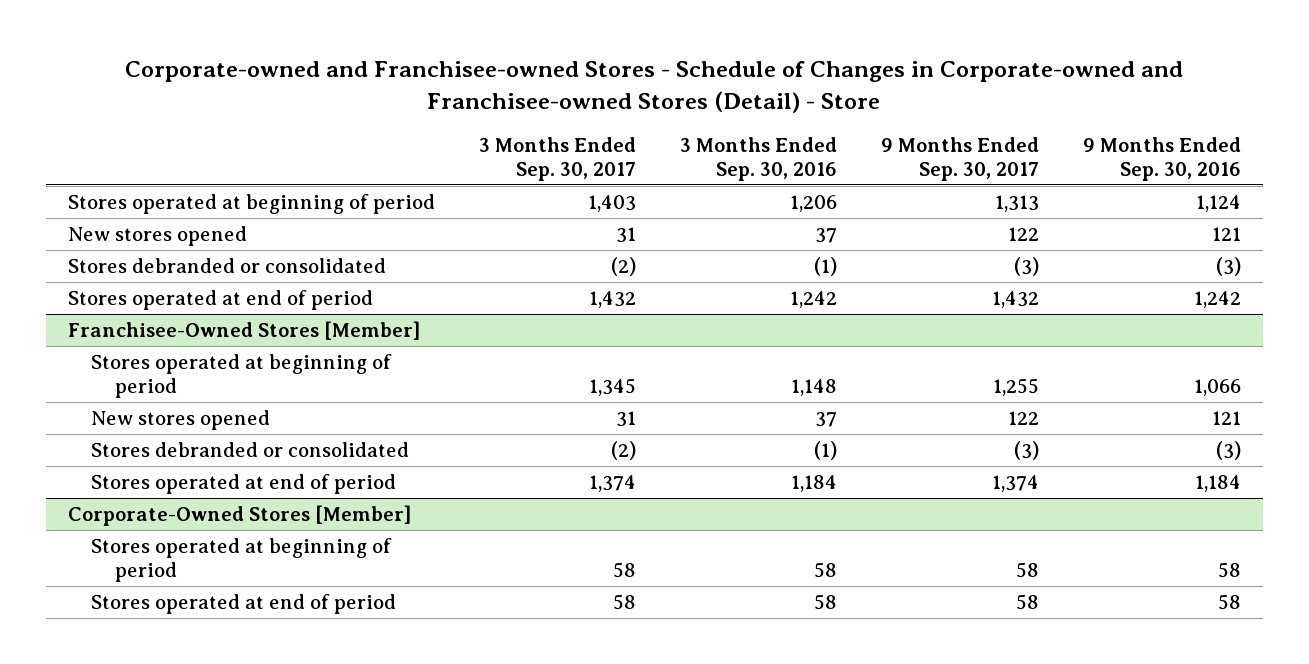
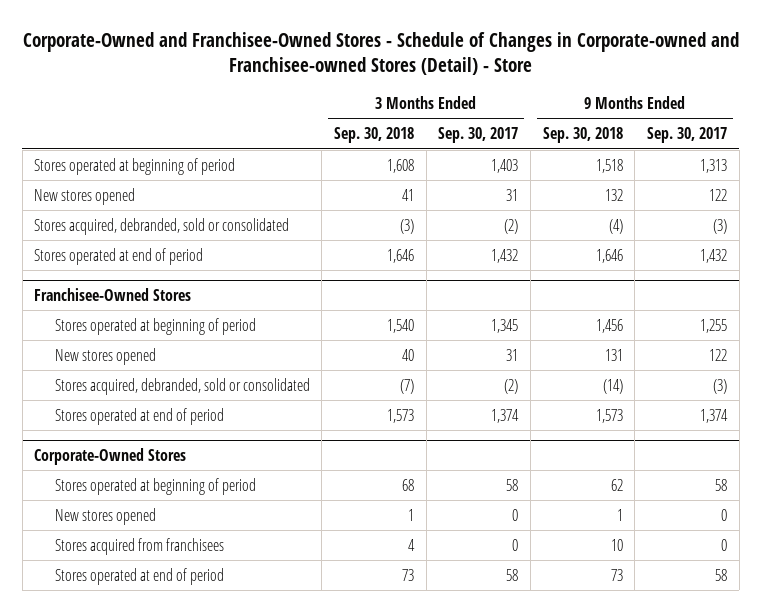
- Corporate-owned and Franchisee-owned Stores - Schedule of Changes in Corporate-owned and Franchisee-owned Stores (Detail) - Store
+ Corporate-Owned and Franchisee-Owned Stores - Schedule of Changes in Corporate-owned and Franchisee-owned Stores (Detail) - Store
- | 3 Months Ended Sep. 30, 2017 | 3 Months Ended Sep. 30, 2016 | 9 Months Ended Sep. 30, 2017 | 9 Months Ended Sep. 30, 2016
+ | 3 Months Ended Sep. 30, 2018 | 3 Months Ended Sep. 30, 2017 | 9 Months Ended Sep. 30, 2018 | 9 Months Ended Sep. 30, 2017
- Stores debranded or consolidated | (2) | (1) | (3) | (3)
+ Stores acquired, debranded, sold or consolidated | (3) | (2) | (4) | (3)
- Franchisee-Owned Stores [Member]
+ Franchisee-Owned Stores
- Stores debranded or consolidated | (2) | (1) | (3) | (3)
+ Stores acquired, debranded, sold or consolidated | (7) | (2) | (14) | (3)
- Corporate-Owned Stores [Member]
+ Corporate-Owned Stores
+ New stores opened | 1 | 0 | 1 | 0
+ Stores acquired from franchisees | 4 | 0 | 10 | 0

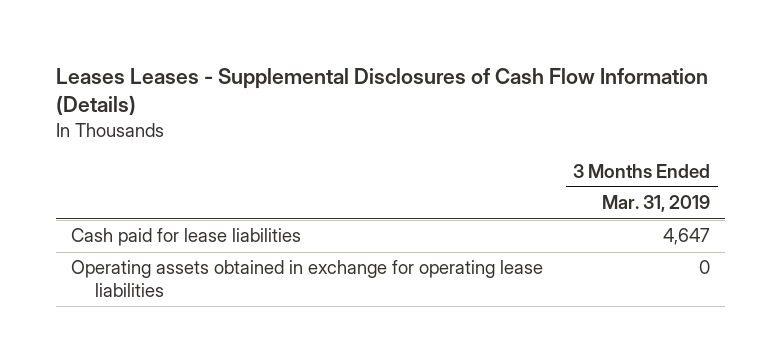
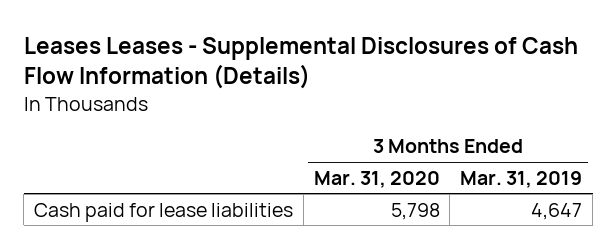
- | 3 Months Ended Mar. 31, 2019
+ | 3 Months Ended Mar. 31, 2020 | 3 Months Ended Mar. 31, 2019
- Operating assets obtained in exchange for operating lease liabilities | 0

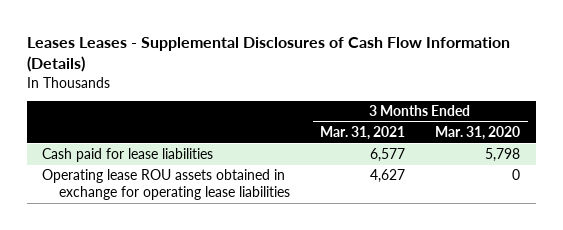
- | 3 Months Ended Mar. 31, 2020 | 3 Months Ended Mar. 31, 2019
+ | 3 Months Ended Mar. 31, 2021 | 3 Months Ended Mar. 31, 2020
+ Operating lease ROU assets obtained in exchange for operating lease liabilities | 4,627 | 0

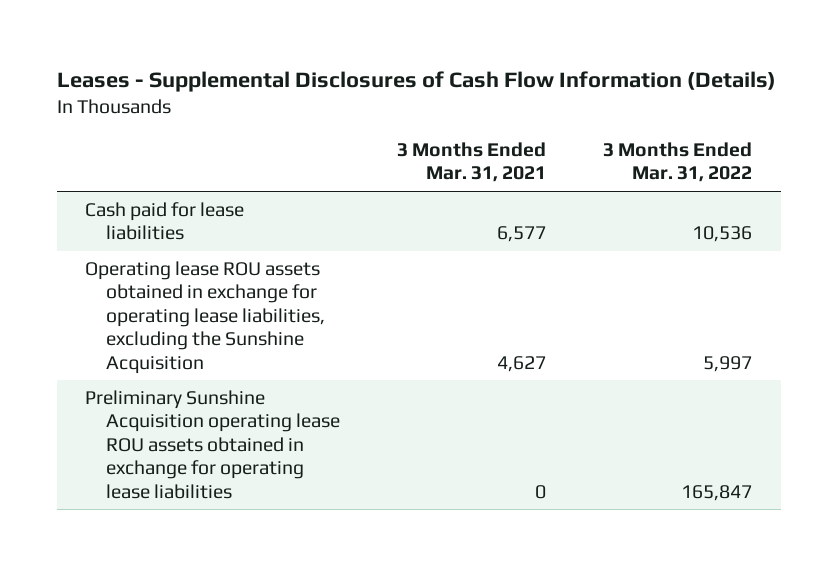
- Leases Leases - Supplemental Disclosures of Cash Flow Information (Details)
+ Leases - Supplemental Disclosures of Cash Flow Information (Details)
- | 3 Months Ended Mar. 31, 2021 | 3 Months Ended Mar. 31, 2020
+ | 3 Months Ended Mar. 31, 2021 | 3 Months Ended Mar. 31, 2022
- Operating lease ROU assets obtained in exchange for operating lease liabilities | 4,627 | 0
+ Operating lease ROU assets obtained in exchange for operating lease liabilities, excluding the Sunshine Acquisition | 4,627 | 5,997
+ Preliminary Sunshine Acquisition operating lease ROU assets obtained in exchange for operating lease liabilities | 0 | 165,847

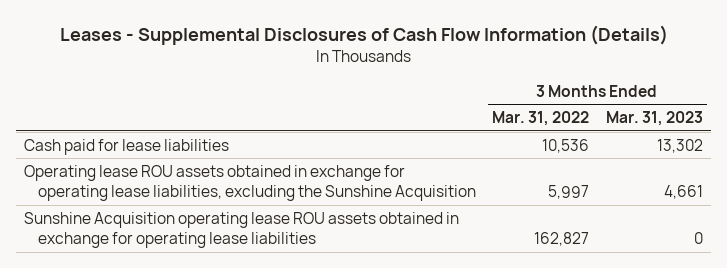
- | 3 Months Ended Mar. 31, 2021 | 3 Months Ended Mar. 31, 2022
+ | 3 Months Ended Mar. 31, 2022 | 3 Months Ended Mar. 31, 2023
- Preliminary Sunshine Acquisition operating lease ROU assets obtained in exchange for operating lease liabilities | 0 | 165,847
+ Sunshine Acquisition operating lease ROU assets obtained in exchange for operating lease liabilities | 162,827 | 0

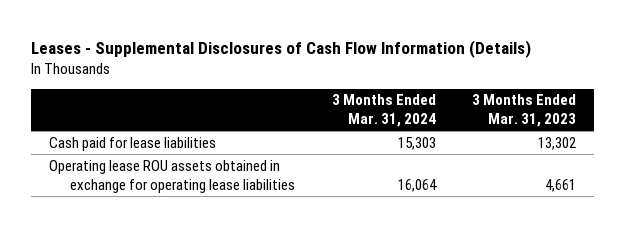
- | 3 Months Ended Mar. 31, 2022 | 3 Months Ended Mar. 31, 2023
+ | 3 Months Ended Mar. 31, 2024 | 3 Months Ended Mar. 31, 2023
- Operating lease ROU assets obtained in exchange for operating lease liabilities, excluding the Sunshine Acquisition | 5,997 | 4,661
- Sunshine Acquisition operating lease ROU assets obtained in exchange for operating lease liabilities | 162,827 | 0
+ Operating lease ROU assets obtained in exchange for operating lease liabilities | 16,064 | 4,661

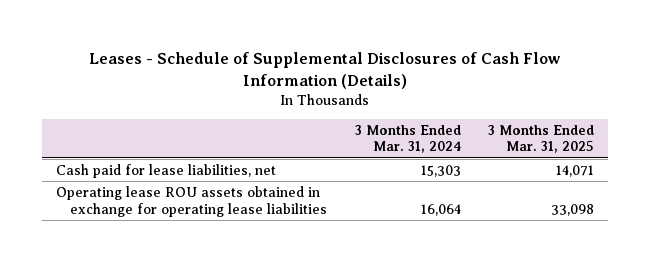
- Leases - Supplemental Disclosures of Cash Flow Information (Details)
+ Leases - Schedule of Supplemental Disclosures of Cash Flow Information (Details)
- | 3 Months Ended Mar. 31, 2024 | 3 Months Ended Mar. 31, 2023
+ | 3 Months Ended Mar. 31, 2024 | 3 Months Ended Mar. 31, 2025
- Cash paid for lease liabilities | 15,303 | 13,302
+ Cash paid for lease liabilities, net | 15,303 | 14,071

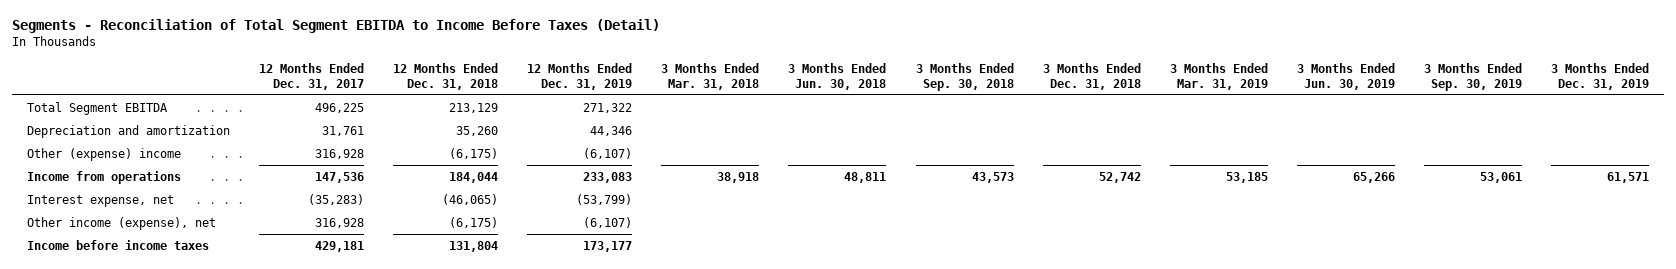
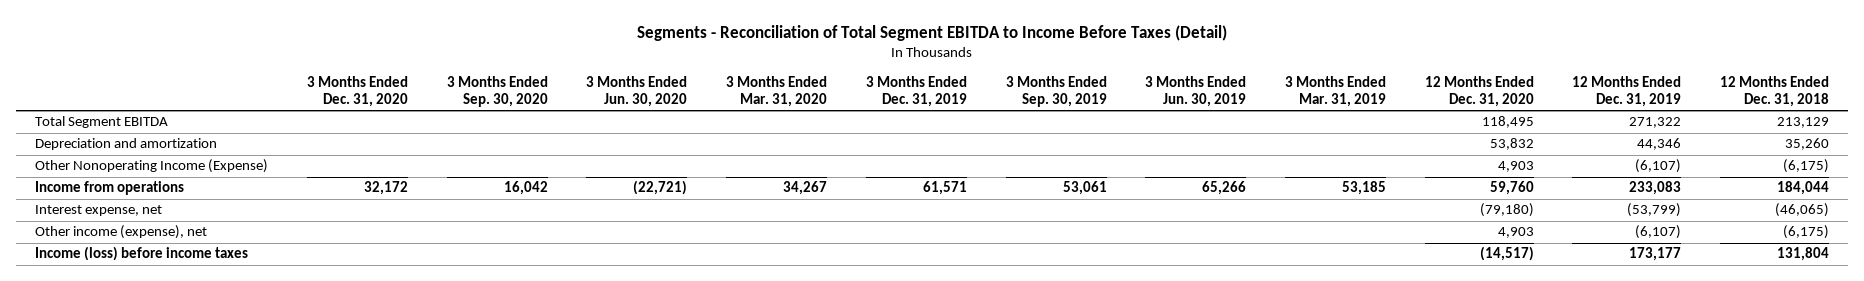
- | 12 Months Ended Dec. 31, 2017 | 12 Months Ended Dec. 31, 2018 | 12 Months Ended Dec. 31, 2019 | 3 Months Ended Mar. 31, 2018 | 3 Months Ended Jun. 30, 2018 | 3 Months Ended Sep. 30, 2018 | 3 Months Ended Dec. 31, 2018 | 3 Months Ended Mar. 31, 2019 | 3 Months Ended Jun. 30, 2019 | 3 Months Ended Sep. 30, 2019 | 3 Months Ended Dec. 31, 2019
+ | 3 Months Ended Dec. 31, 2020 | 3 Months Ended Sep. 30, 2020 | 3 Months Ended Jun. 30, 2020 | 3 Months Ended Mar. 31, 2020 | 3 Months Ended Dec. 31, 2019 | 3 Months Ended Sep. 30, 2019 | 3 Months Ended Jun. 30, 2019 | 3 Months Ended Mar. 31, 2019 | 12 Months Ended Dec. 31, 2020 | 12 Months Ended Dec. 31, 2019 | 12 Months Ended Dec. 31, 2018
- Other (expense) income | 316,928 | (6,175) | (6,107) | | | | | | | |
+ Other Nonoperating Income (Expense) | | | | | | | | | 4,903 | (6,107) | (6,175)
- Income before income taxes | 429,181 | 131,804 | 173,177 | | | | | | | |
+ Income (loss) before income taxes | | | | | | | | | (14,517) | 173,177 | 131,804

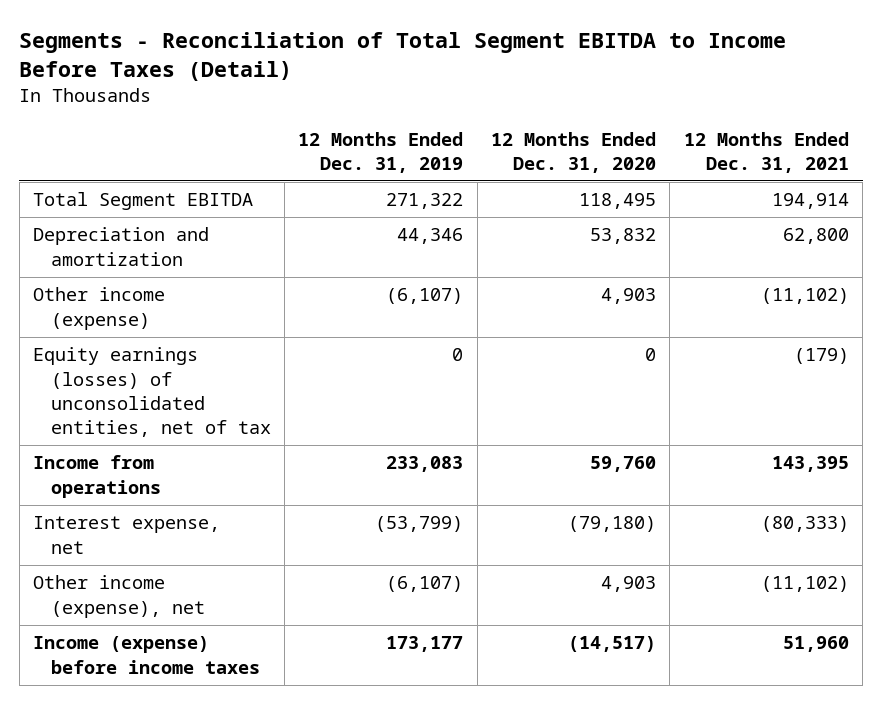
- | 3 Months Ended Dec. 31, 2020 | 3 Months Ended Sep. 30, 2020 | 3 Months Ended Jun. 30, 2020 | 3 Months Ended Mar. 31, 2020 | 3 Months Ended Dec. 31, 2019 | 3 Months Ended Sep. 30, 2019 | 3 Months Ended Jun. 30, 2019 | 3 Months Ended Mar. 31, 2019 | 12 Months Ended Dec. 31, 2020 | 12 Months Ended Dec. 31, 2019 | 12 Months Ended Dec. 31, 2018
+ | 12 Months Ended Dec. 31, 2019 | 12 Months Ended Dec. 31, 2020 | 12 Months Ended Dec. 31, 2021
- Other Nonoperating Income (Expense) | | | | | | | | | 4,903 | (6,107) | (6,175)
+ Other income (expense) | (6,107) | 4,903 | (11,102)
+ Equity earnings (losses) of unconsolidated entities, net of tax | 0 | 0 | (179)
- Income (loss) before income taxes | | | | | | | | | (14,517) | 173,177 | 131,804
+ Income (expense) before income taxes | 173,177 | (14,517) | 51,960

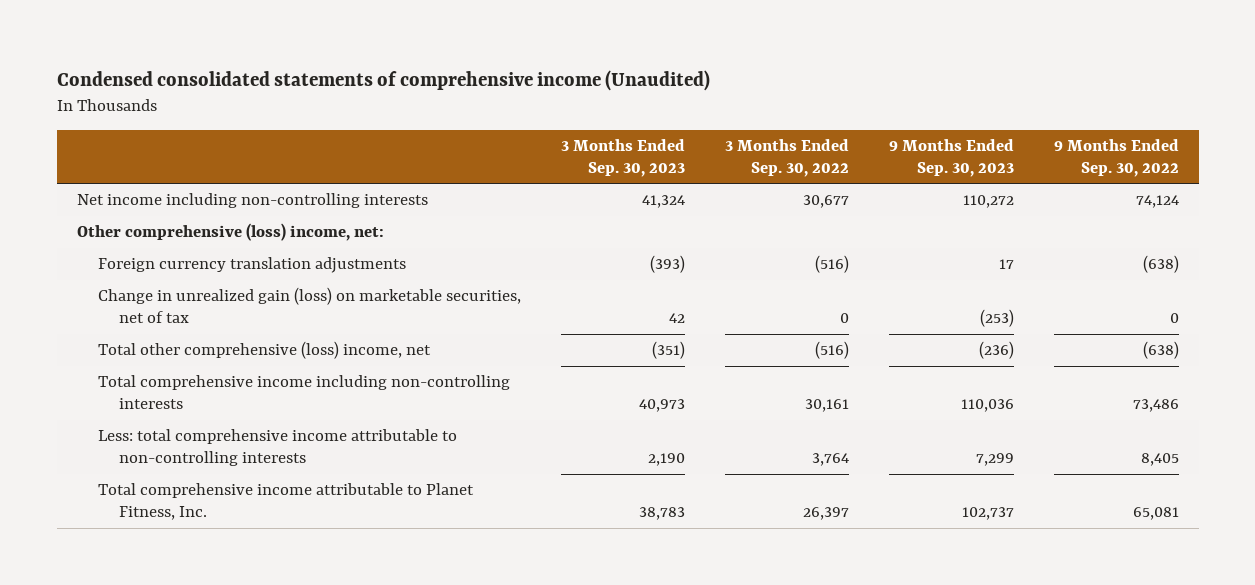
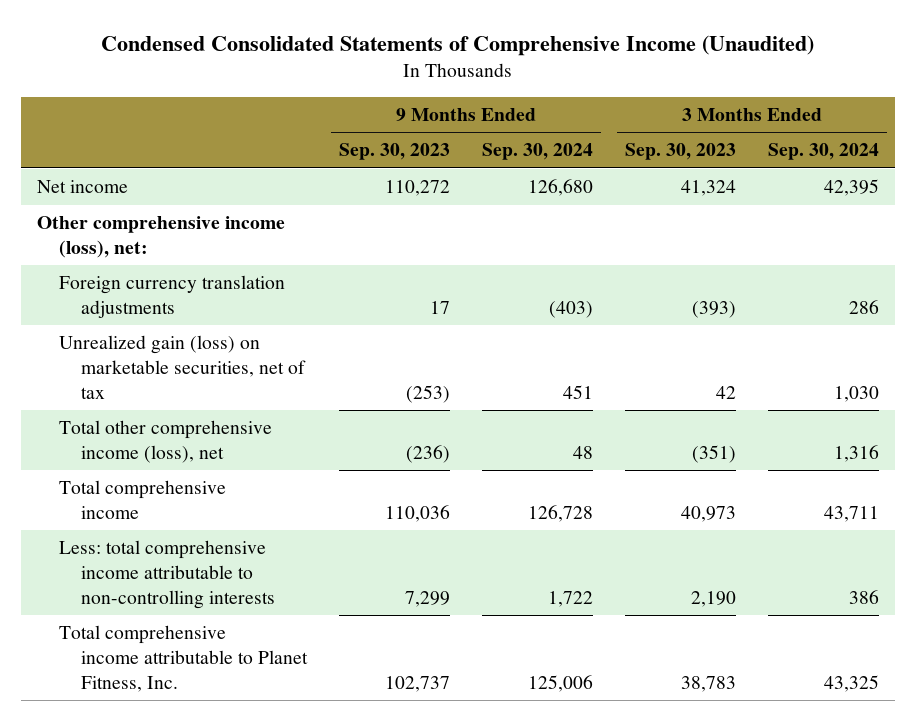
- Condensed consolidated statements of comprehensive income (Unaudited)
+ Condensed Consolidated Statements of Comprehensive Income (Unaudited)
- | 3 Months Ended Sep. 30, 2023 | 3 Months Ended Sep. 30, 2022 | 9 Months Ended Sep. 30, 2023 | 9 Months Ended Sep. 30, 2022
+ | 9 Months Ended Sep. 30, 2023 | 9 Months Ended Sep. 30, 2024 | 3 Months Ended Sep. 30, 2023 | 3 Months Ended Sep. 30, 2024
- Net income including non-controlling interests | 41,324 | 30,677 | 110,272 | 74,124
- Other comprehensive (loss) income, net:
+ Net income | 110,272 | 126,680 | 41,324 | 42,395
+ Other comprehensive income (loss), net:
- Change in unrealized gain (loss) on marketable securities, net of tax | 42 | 0 | (253) | 0
- Total other comprehensive (loss) income, net | (351) | (516) | (236) | (638)
- Total comprehensive income including non-controlling interests | 40,973 | 30,161 | 110,036 | 73,486
+ Unrealized gain (loss) on marketable securities, net of tax | (253) | 451 | 42 | 1,030
+ Total other comprehensive income (loss), net | (236) | 48 | (351) | 1,316
+ Total comprehensive income | 110,036 | 126,728 | 40,973 | 43,711

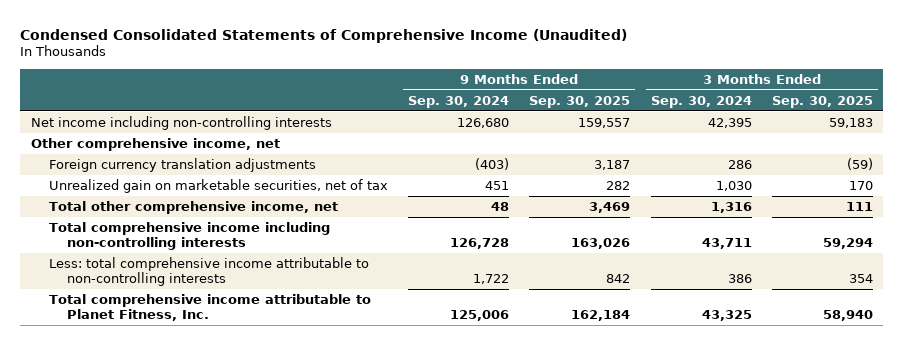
- | 9 Months Ended Sep. 30, 2023 | 9 Months Ended Sep. 30, 2024 | 3 Months Ended Sep. 30, 2023 | 3 Months Ended Sep. 30, 2024
+ | 9 Months Ended Sep. 30, 2024 | 9 Months Ended Sep. 30, 2025 | 3 Months Ended Sep. 30, 2024 | 3 Months Ended Sep. 30, 2025
- Net income | 110,272 | 126,680 | 41,324 | 42,395
- Other comprehensive income (loss), net:
+ Net income including non-controlling interests | 126,680 | 159,557 | 42,395 | 59,183
+ Other comprehensive income, net
- Unrealized gain (loss) on marketable securities, net of tax | (253) | 451 | 42 | 1,030
- Total other comprehensive income (loss), net | (236) | 48 | (351) | 1,316
- Total comprehensive income | 110,036 | 126,728 | 40,973 | 43,711
+ Unrealized gain on marketable securities, net of tax | 451 | 282 | 1,030 | 170
+ Total other comprehensive income, net | 48 | 3,469 | 1,316 | 111
+ Total comprehensive income including non-controlling interests | 126,728 | 163,026 | 43,711 | 59,294

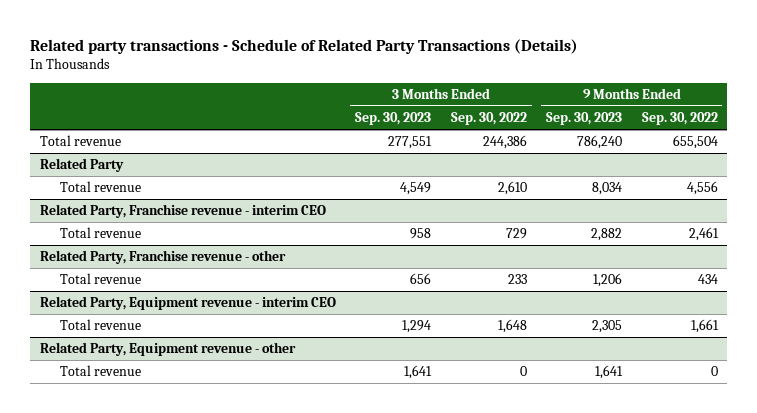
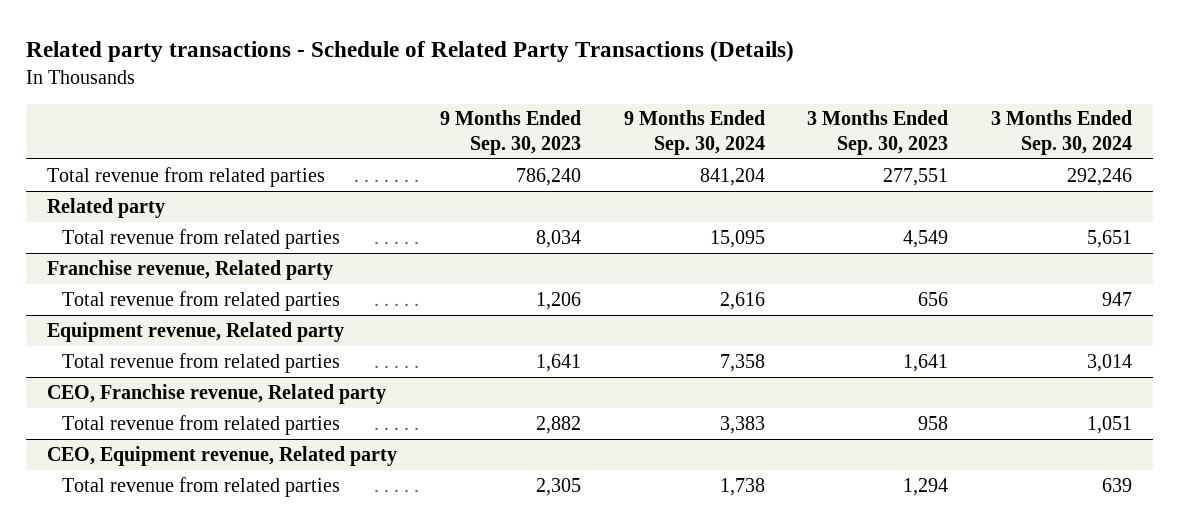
- | 3 Months Ended Sep. 30, 2023 | 3 Months Ended Sep. 30, 2022 | 9 Months Ended Sep. 30, 2023 | 9 Months Ended Sep. 30, 2022
+ | 9 Months Ended Sep. 30, 2023 | 9 Months Ended Sep. 30, 2024 | 3 Months Ended Sep. 30, 2023 | 3 Months Ended Sep. 30, 2024
- Total revenue | 277,551 | 244,386 | 786,240 | 655,504
- Related Party
- Total revenue | 4,549 | 2,610 | 8,034 | 4,556
- Related Party, Franchise revenue - interim CEO
- Total revenue | 958 | 729 | 2,882 | 2,461
- Related Party, Franchise revenue - other
- Total revenue | 656 | 233 | 1,206 | 434
- Related Party, Equipment revenue - interim CEO
- Total revenue | 1,294 | 1,648 | 2,305 | 1,661
- Related Party, Equipment revenue - other
- Total revenue | 1,641 | 0 | 1,641 | 0
+ Total revenue from related parties | 786,240 | 841,204 | 277,551 | 292,246
+ Related party
+ Total revenue from related parties | 8,034 | 15,095 | 4,549 | 5,651
+ Franchise revenue, Related party
+ Total revenue from related parties | 1,206 | 2,616 | 656 | 947
+ Equipment revenue, Related party
+ Total revenue from related parties | 1,641 | 7,358 | 1,641 | 3,014
+ CEO, Franchise revenue, Related party
+ Total revenue from related parties | 2,882 | 3,383 | 958 | 1,051
+ CEO, Equipment revenue, Related party
+ Total revenue from related parties | 2,305 | 1,738 | 1,294 | 639

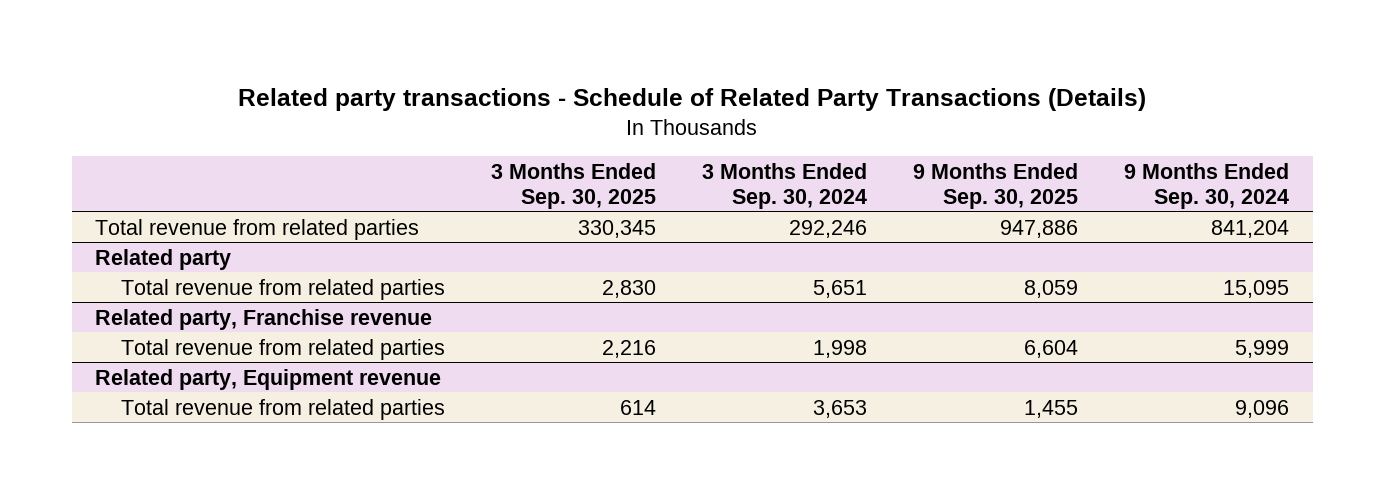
- | 9 Months Ended Sep. 30, 2023 | 9 Months Ended Sep. 30, 2024 | 3 Months Ended Sep. 30, 2023 | 3 Months Ended Sep. 30, 2024
+ | 3 Months Ended Sep. 30, 2025 | 3 Months Ended Sep. 30, 2024 | 9 Months Ended Sep. 30, 2025 | 9 Months Ended Sep. 30, 2024
- Franchise revenue, Related party
- Total revenue from related parties | 1,206 | 2,616 | 656 | 947
- Equipment revenue, Related party
- Total revenue from related parties | 1,641 | 7,358 | 1,641 | 3,014
- CEO, Franchise revenue, Related party
- Total revenue from related parties | 2,882 | 3,383 | 958 | 1,051
- CEO, Equipment revenue, Related party
- Total revenue from related parties | 2,305 | 1,738 | 1,294 | 639
+ Related party, Franchise revenue
+ Total revenue from related parties | 2,216 | 1,998 | 6,604 | 5,999
+ Related party, Equipment revenue
+ Total revenue from related parties | 614 | 3,653 | 1,455 | 9,096

